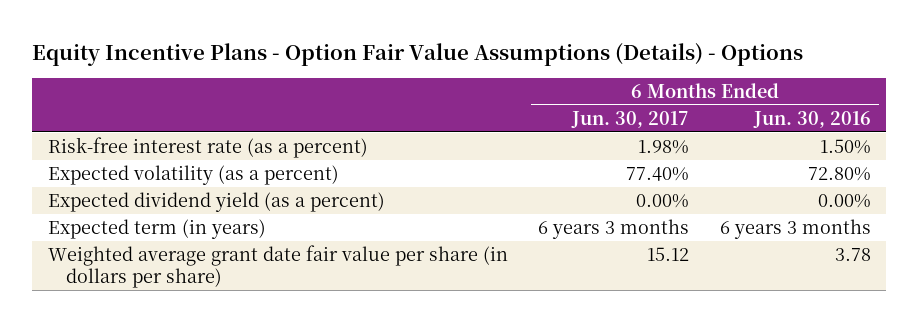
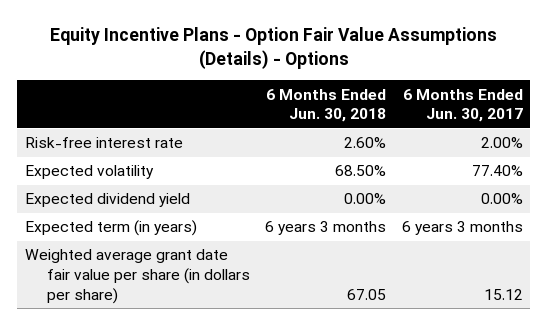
- | 6 Months Ended Jun. 30, 2017 | 6 Months Ended Jun. 30, 2016
+ | 6 Months Ended Jun. 30, 2018 | 6 Months Ended Jun. 30, 2017
- Risk-free interest rate (as a percent) | 1.98% | 1.50%
- Expected volatility (as a percent) | 77.40% | 72.80%
- Expected dividend yield (as a percent) | 0.00% | 0.00%
+ Risk-free interest rate | 2.60% | 2.00%
+ Expected volatility | 68.50% | 77.40%
+ Expected dividend yield | 0.00% | 0.00%

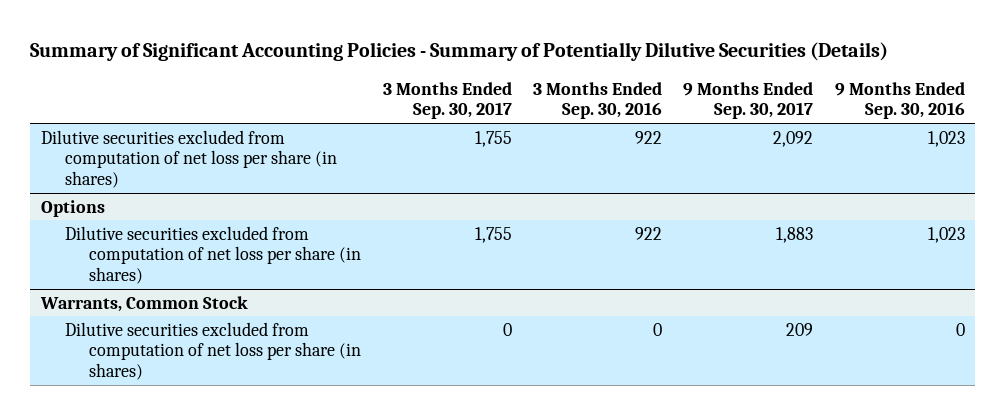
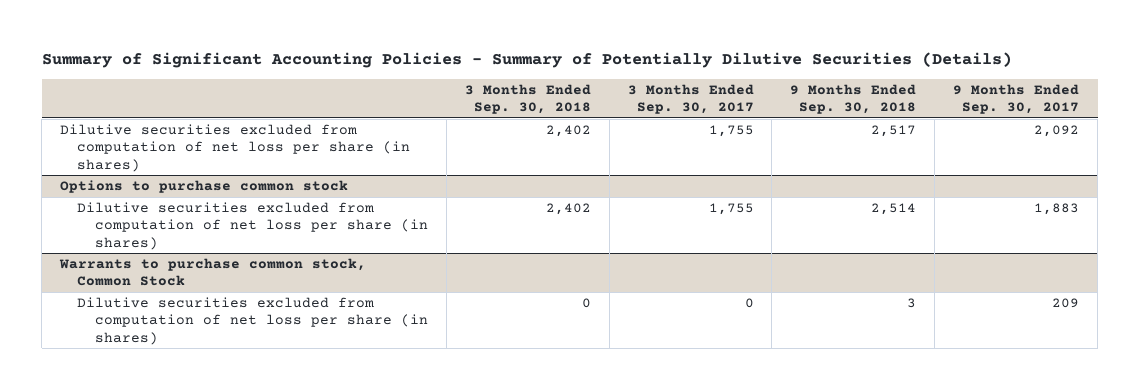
- | 3 Months Ended Sep. 30, 2017 | 3 Months Ended Sep. 30, 2016 | 9 Months Ended Sep. 30, 2017 | 9 Months Ended Sep. 30, 2016
+ | 3 Months Ended Sep. 30, 2018 | 3 Months Ended Sep. 30, 2017 | 9 Months Ended Sep. 30, 2018 | 9 Months Ended Sep. 30, 2017
- Options
+ Options to purchase common stock
- Warrants, Common Stock
+ Warrants to purchase common stock, Common Stock

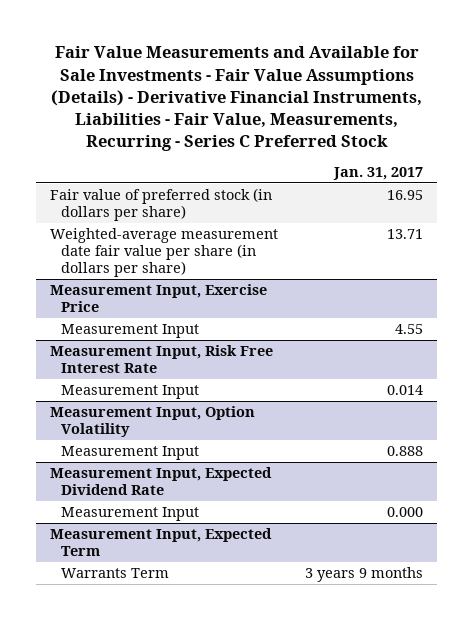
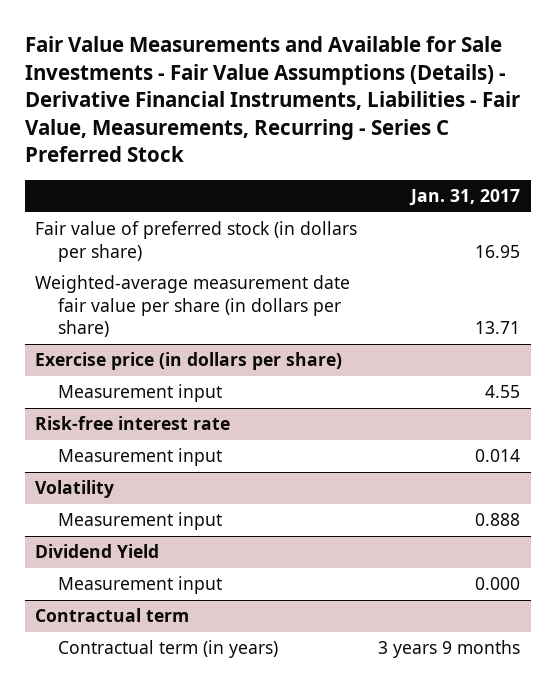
- Measurement Input, Exercise Price
- Measurement Input | 4.55
- Measurement Input, Risk Free Interest Rate
- Measurement Input | 0.014
- Measurement Input, Option Volatility
- Measurement Input | 0.888
- Measurement Input, Expected Dividend Rate
- Measurement Input | 0.000
- Measurement Input, Expected Term
- Warrants Term | 3 years 9 months
+ Exercise price (in dollars per share)
+ Measurement input | 4.55
+ Risk-free interest rate
+ Measurement input | 0.014
+ Volatility
+ Measurement input | 0.888
+ Dividend Yield
+ Measurement input | 0.000
+ Contractual term
+ Contractual term (in years) | 3 years 9 months

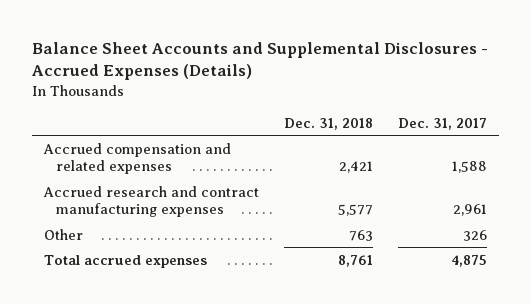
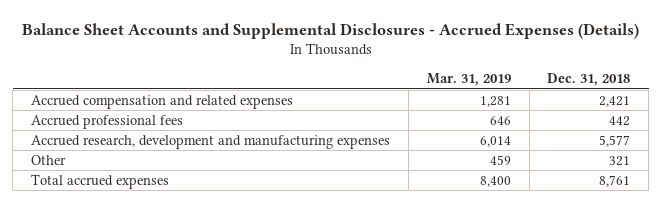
- | Dec. 31, 2018 | Dec. 31, 2017
+ | Mar. 31, 2019 | Dec. 31, 2018
- Accrued research and contract manufacturing expenses | 5,577 | 2,961
- Other | 763 | 326
+ Accrued professional fees | 646 | 442
+ Accrued research, development and manufacturing expenses | 6,014 | 5,577
+ Other | 459 | 321

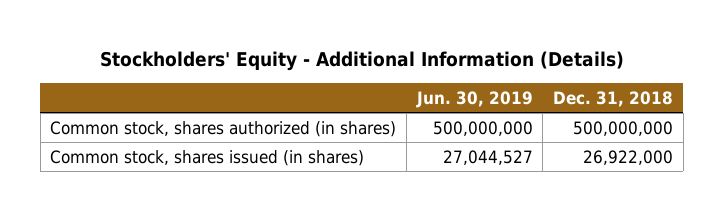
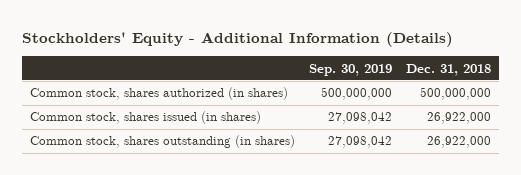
- | Jun. 30, 2019 | Dec. 31, 2018
+ | Sep. 30, 2019 | Dec. 31, 2018
+ Common stock, shares outstanding (in shares) | 27,098,042 | 26,922,000

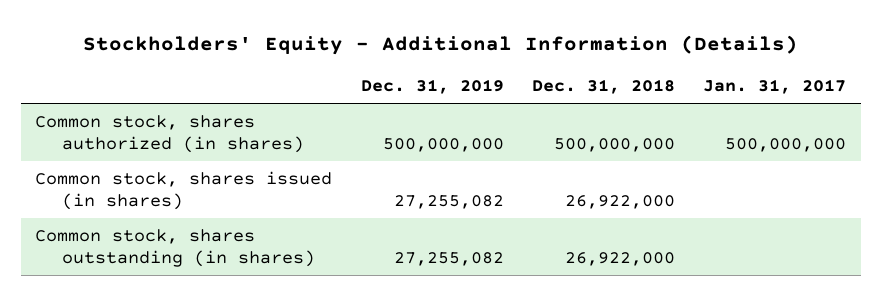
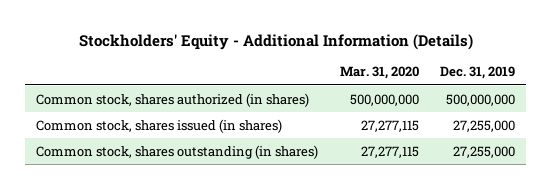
- | Dec. 31, 2019 | Dec. 31, 2018 | Jan. 31, 2017
+ | Mar. 31, 2020 | Dec. 31, 2019
- Common stock, shares issued (in shares) | 27,255,082 | 26,922,000 |
- Common stock, shares outstanding (in shares) | 27,255,082 | 26,922,000 |
+ Common stock, shares issued (in shares) | 27,277,115 | 27,255,000
+ Common stock, shares outstanding (in shares) | 27,277,115 | 27,255,000

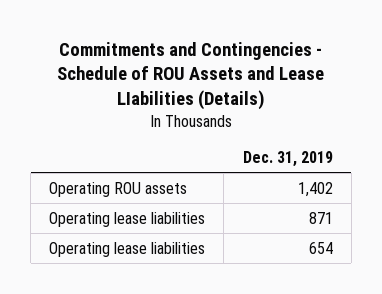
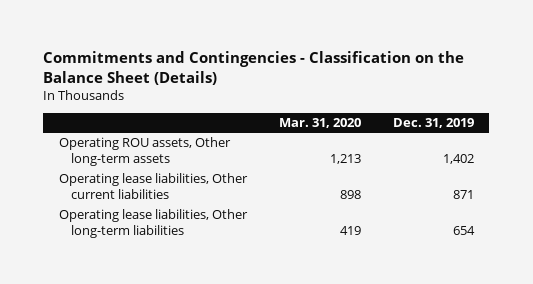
- Commitments and Contingencies - Schedule of ROU Assets and Lease LIabilities (Details)
+ Commitments and Contingencies - Classification on the Balance Sheet (Details)
- | Dec. 31, 2019
+ | Mar. 31, 2020 | Dec. 31, 2019
- Operating ROU assets | 1,402
- Operating lease liabilities | 871
- Operating lease liabilities | 654
+ Operating ROU assets, Other long-term assets | 1,213 | 1,402
+ Operating lease liabilities, Other current liabilities | 898 | 871
+ Operating lease liabilities, Other long-term liabilities | 419 | 654

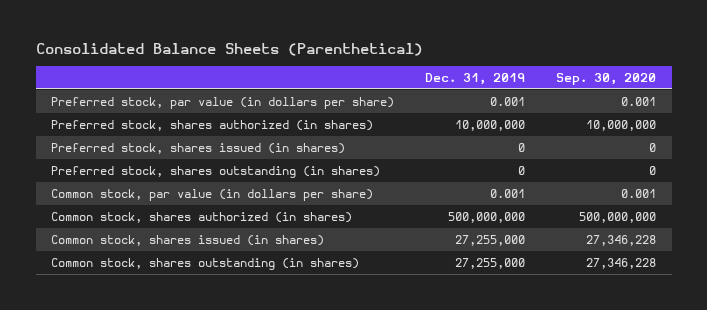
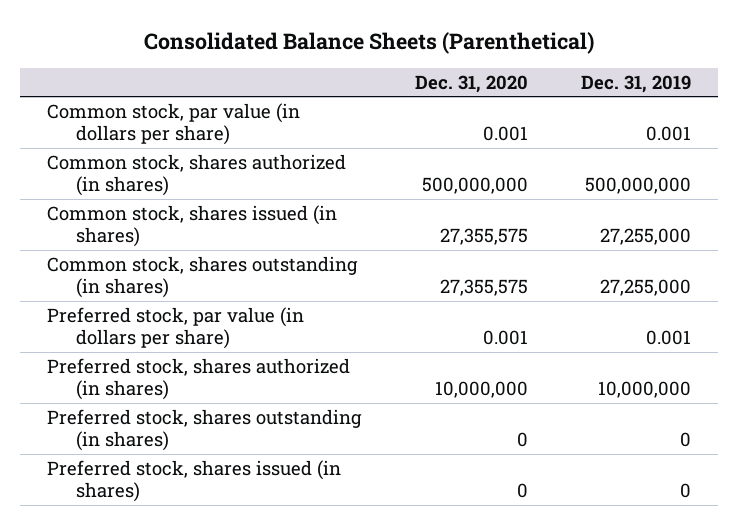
- | Dec. 31, 2019 | Sep. 30, 2020
+ | Dec. 31, 2020 | Dec. 31, 2019
moved down: Preferred stock, par value (in dollars per share) | 0.001 | 0.001
moved down: Preferred stock, shares authorized (in shares) | 10,000,000 | 10,000,000
moved down: Preferred stock, shares outstanding (in shares) | 0 | 0
moved down: Preferred stock, shares issued (in shares) | 0 | 0

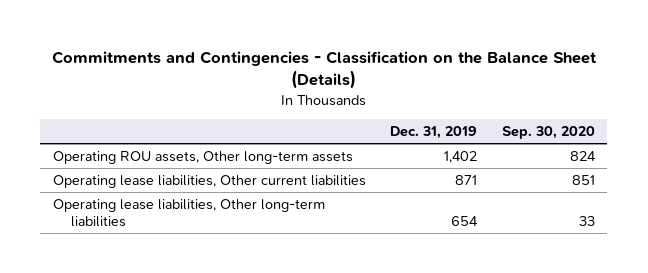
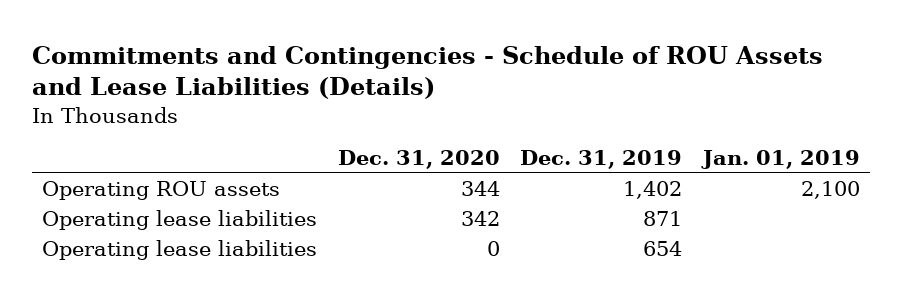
- Commitments and Contingencies - Classification on the Balance Sheet (Details)
+ Commitments and Contingencies - Schedule of ROU Assets and Lease Liabilities (Details)
- | Dec. 31, 2019 | Sep. 30, 2020
+ | Dec. 31, 2020 | Dec. 31, 2019 | Jan. 01, 2019
- Operating ROU assets, Other long-term assets | 1,402 | 824
- Operating lease liabilities, Other current liabilities | 871 | 851
- Operating lease liabilities, Other long-term liabilities | 654 | 33
+ Operating ROU assets | 344 | 1,402 | 2,100
+ Operating lease liabilities | 342 | 871 |
+ Operating lease liabilities | 0 | 654 |

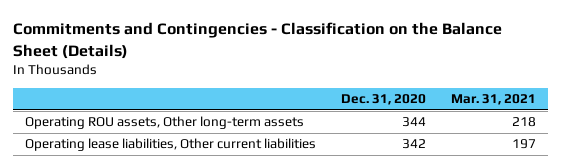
- Commitments and Contingencies - Schedule of ROU Assets and Lease Liabilities (Details)
+ Commitments and Contingencies - Classification on the Balance Sheet (Details)
- | Dec. 31, 2020 | Dec. 31, 2019 | Jan. 01, 2019
+ | Dec. 31, 2020 | Mar. 31, 2021
- Operating ROU assets | 344 | 1,402 | 2,100
- Operating lease liabilities | 342 | 871 |
- Operating lease liabilities | 0 | 654 |
+ Operating ROU assets, Other long-term assets | 344 | 218
+ Operating lease liabilities, Other current liabilities | 342 | 197

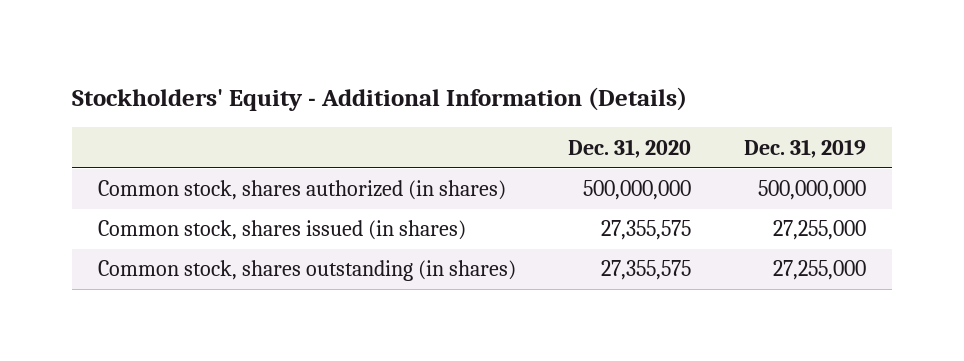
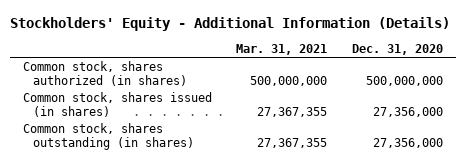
- | Dec. 31, 2020 | Dec. 31, 2019
+ | Mar. 31, 2021 | Dec. 31, 2020
- Common stock, shares issued (in shares) | 27,355,575 | 27,255,000
- Common stock, shares outstanding (in shares) | 27,355,575 | 27,255,000
+ Common stock, shares issued (in shares) | 27,367,355 | 27,356,000
+ Common stock, shares outstanding (in shares) | 27,367,355 | 27,356,000

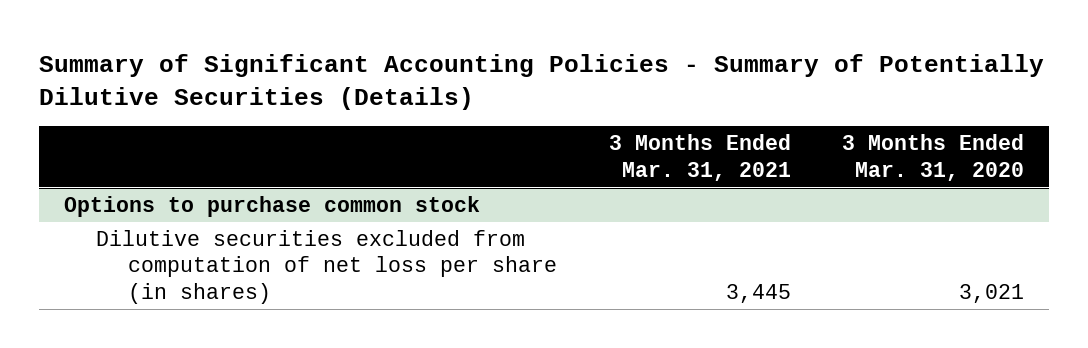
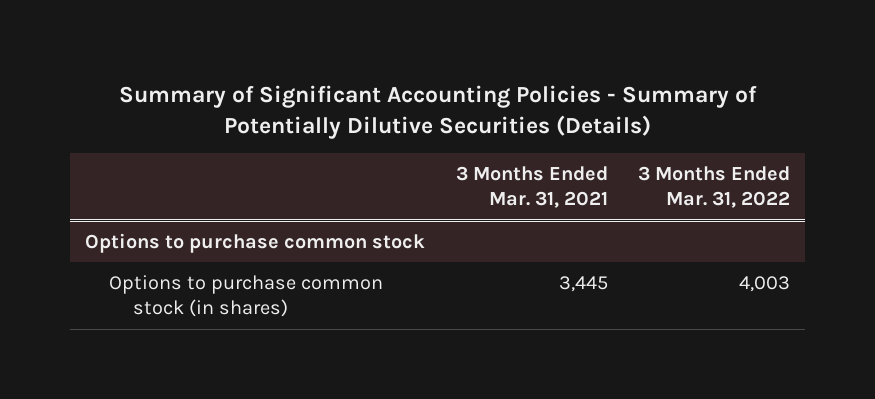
- | 3 Months Ended Mar. 31, 2021 | 3 Months Ended Mar. 31, 2020
+ | 3 Months Ended Mar. 31, 2021 | 3 Months Ended Mar. 31, 2022
@ Options to purchase common stock
- Dilutive securities excluded from computation of net loss per share (in shares) | 3,445 | 3,021
+ Options to purchase common stock (in shares) | 3,445 | 4,003

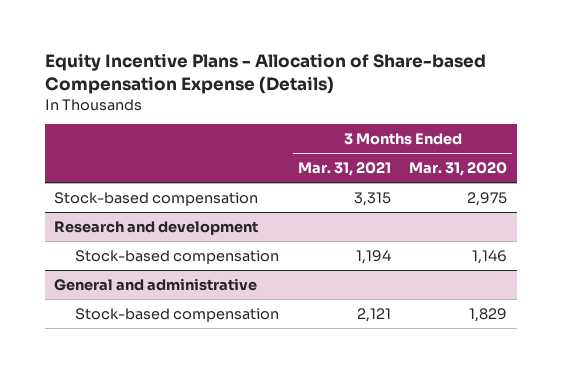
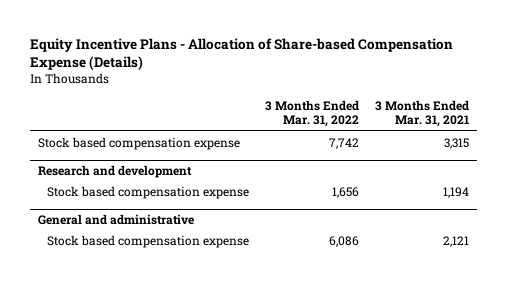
- | 3 Months Ended Mar. 31, 2021 | 3 Months Ended Mar. 31, 2020
+ | 3 Months Ended Mar. 31, 2022 | 3 Months Ended Mar. 31, 2021
- Stock-based compensation | 3,315 | 2,975
+ Stock based compensation expense | 7,742 | 3,315
@ Research and development
- Stock-based compensation | 1,194 | 1,146
+ Stock based compensation expense | 1,656 | 1,194
@ General and administrative
- Stock-based compensation | 2,121 | 1,829
+ Stock based compensation expense | 6,086 | 2,121

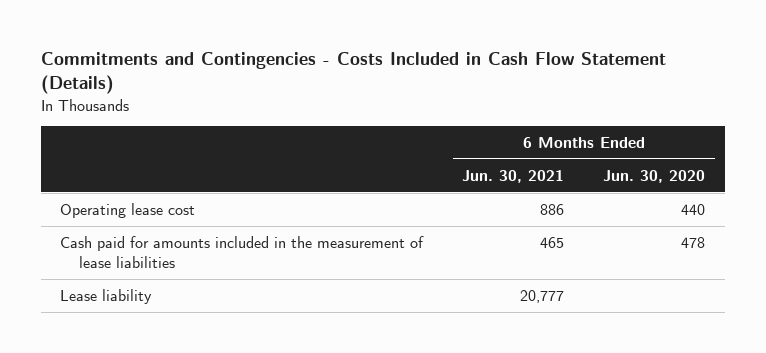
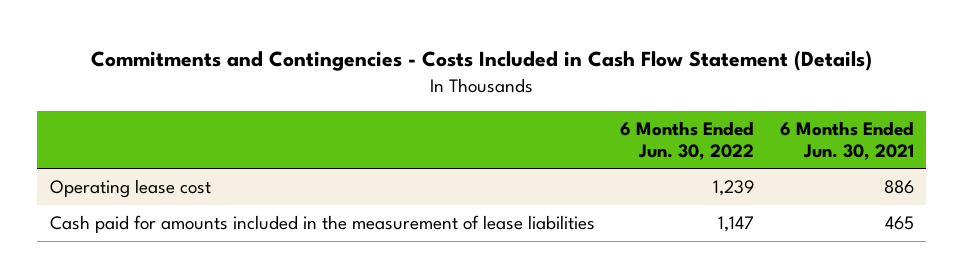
- | 6 Months Ended Jun. 30, 2021 | 6 Months Ended Jun. 30, 2020
+ | 6 Months Ended Jun. 30, 2022 | 6 Months Ended Jun. 30, 2021
- Lease liability | 20,777 |

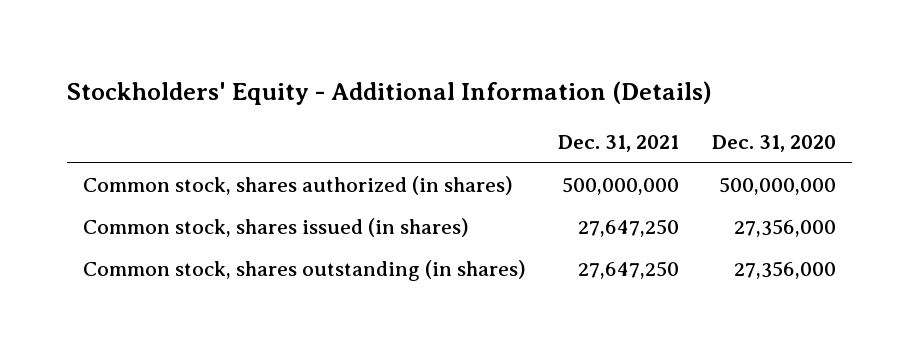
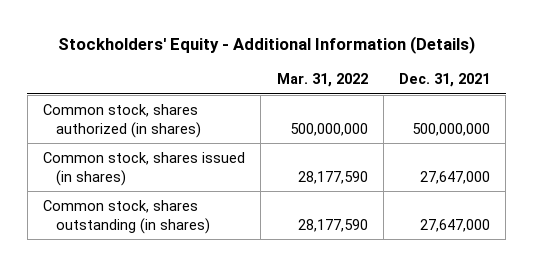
- | Dec. 31, 2021 | Dec. 31, 2020
+ | Mar. 31, 2022 | Dec. 31, 2021
- Common stock, shares issued (in shares) | 27,647,250 | 27,356,000
- Common stock, shares outstanding (in shares) | 27,647,250 | 27,356,000
+ Common stock, shares issued (in shares) | 28,177,590 | 27,647,000
+ Common stock, shares outstanding (in shares) | 28,177,590 | 27,647,000

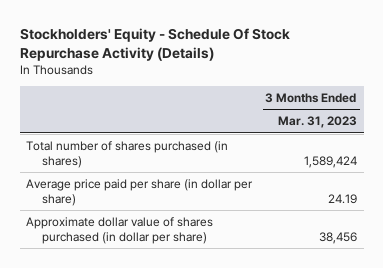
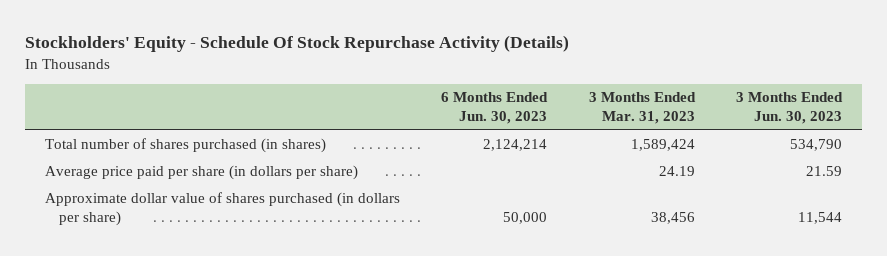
- | 3 Months Ended Mar. 31, 2023
+ | 6 Months Ended Jun. 30, 2023 | 3 Months Ended Mar. 31, 2023 | 3 Months Ended Jun. 30, 2023
- Average price paid per share (in dollar per share) | 24.19
- Approximate dollar value of shares purchased (in dollar per share) | 38,456
+ Average price paid per share (in dollars per share) | | 24.19 | 21.59
+ Approximate dollar value of shares purchased (in dollars per share) | 50,000 | 38,456 | 11,544

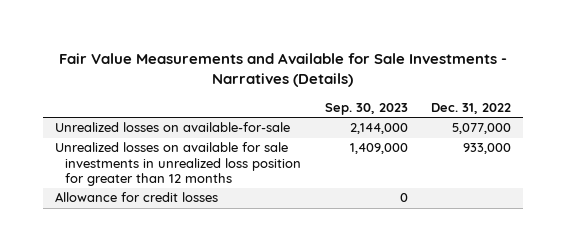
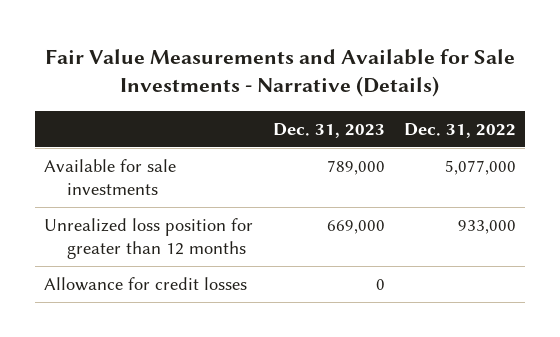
- Fair Value Measurements and Available for Sale Investments - Narratives (Details)
+ Fair Value Measurements and Available for Sale Investments - Narrative (Details)
- | Sep. 30, 2023 | Dec. 31, 2022
+ | Dec. 31, 2023 | Dec. 31, 2022
- Unrealized losses on available-for-sale | 2,144,000 | 5,077,000
- Unrealized losses on available for sale investments in unrealized loss position for greater than 12 months | 1,409,000 | 933,000
+ Available for sale investments | 789,000 | 5,077,000
+ Unrealized loss position for greater than 12 months | 669,000 | 933,000

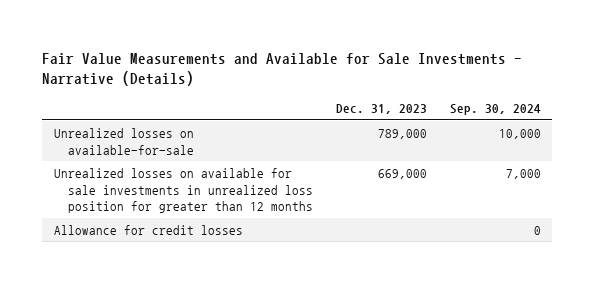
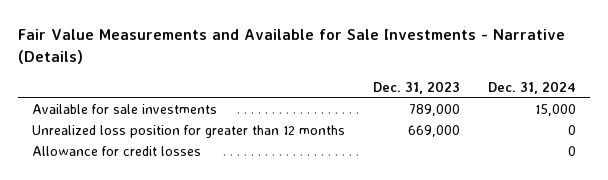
- | Dec. 31, 2023 | Sep. 30, 2024
+ | Dec. 31, 2023 | Dec. 31, 2024
- Unrealized losses on available-for-sale | 789,000 | 10,000
- Unrealized losses on available for sale investments in unrealized loss position for greater than 12 months | 669,000 | 7,000
+ Available for sale investments | 789,000 | 15,000
+ Unrealized loss position for greater than 12 months | 669,000 | 0

